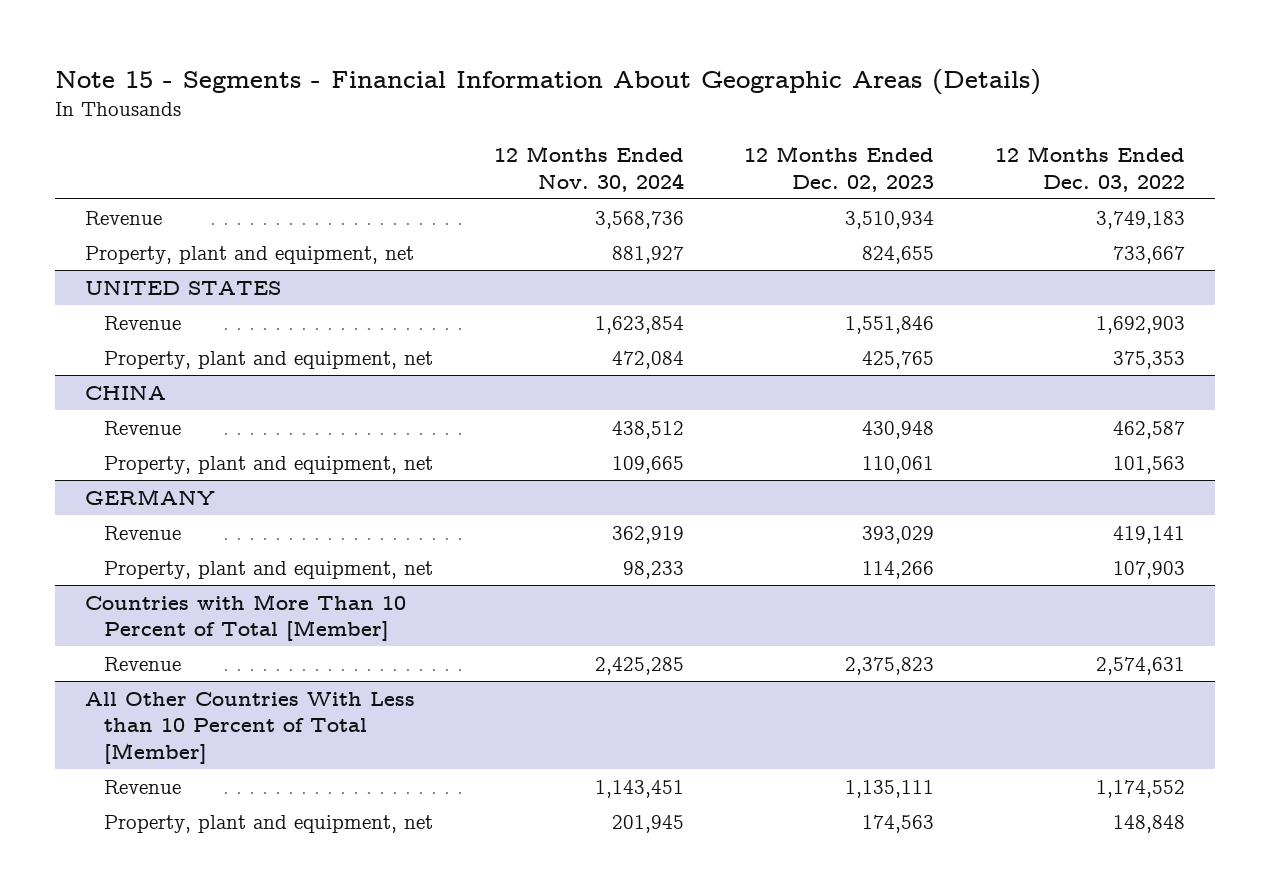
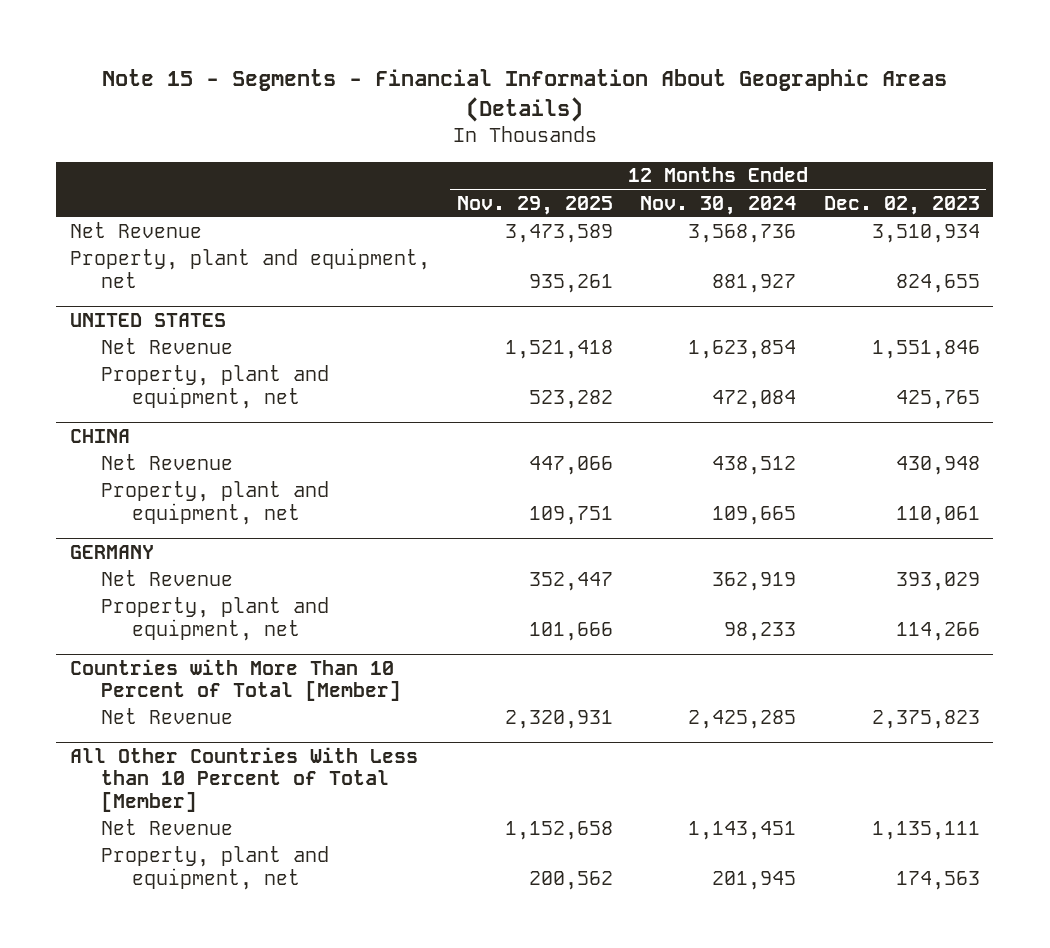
- | 12 Months Ended Nov. 30, 2024 | 12 Months Ended Dec. 02, 2023 | 12 Months Ended Dec. 03, 2022
+ | 12 Months Ended Nov. 29, 2025 | 12 Months Ended Nov. 30, 2024 | 12 Months Ended Dec. 02, 2023
- Revenue | 3,568,736 | 3,510,934 | 3,749,183
+ Net Revenue | 3,473,589 | 3,568,736 | 3,510,934
@ UNITED STATES
- Revenue | 1,623,854 | 1,551,846 | 1,692,903
+ Net Revenue | 1,521,418 | 1,623,854 | 1,551,846
@ CHINA
- Revenue | 438,512 | 430,948 | 462,587
+ Net Revenue | 447,066 | 438,512 | 430,948
@ GERMANY
- Revenue | 362,919 | 393,029 | 419,141
+ Net Revenue | 352,447 | 362,919 | 393,029
@ Countries with More Than 10 Percent of Total [Member]
- Revenue | 2,425,285 | 2,375,823 | 2,574,631
+ Net Revenue | 2,320,931 | 2,425,285 | 2,375,823
@ All Other Countries With Less than 10 Percent of Total [Member]
- Revenue | 1,143,451 | 1,135,111 | 1,174,552
+ Net Revenue | 1,152,658 | 1,143,451 | 1,135,111

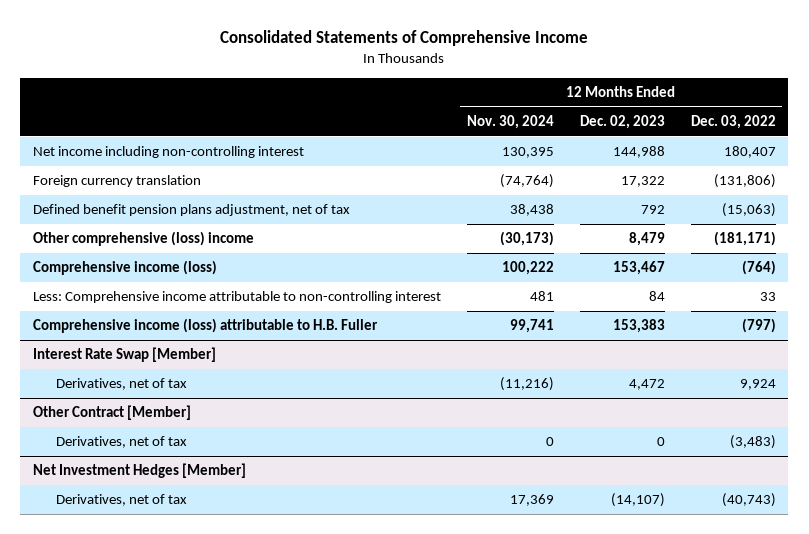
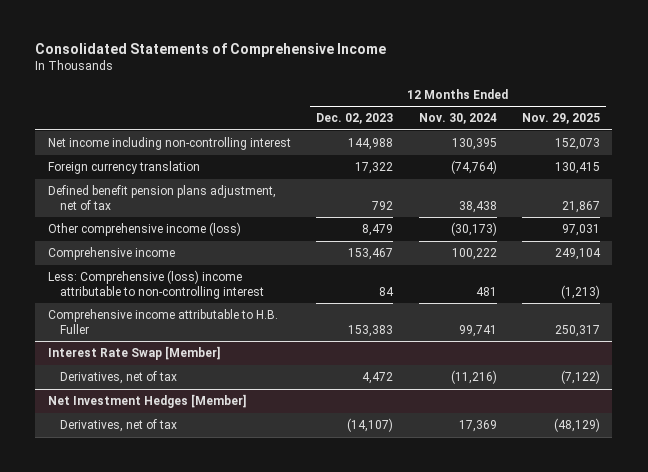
- | 12 Months Ended Nov. 30, 2024 | 12 Months Ended Dec. 02, 2023 | 12 Months Ended Dec. 03, 2022
+ | 12 Months Ended Dec. 02, 2023 | 12 Months Ended Nov. 30, 2024 | 12 Months Ended Nov. 29, 2025
- Other comprehensive (loss) income | (30,173) | 8,479 | (181,171)
- Comprehensive income (loss) | 100,222 | 153,467 | (764)
- Less: Comprehensive income attributable to non-controlling interest | 481 | 84 | 33
- Comprehensive income (loss) attributable to H.B. Fuller | 99,741 | 153,383 | (797)
+ Other comprehensive income (loss) | 8,479 | (30,173) | 97,031
+ Comprehensive income | 153,467 | 100,222 | 249,104
+ Less: Comprehensive (loss) income attributable to non-controlling interest | 84 | 481 | (1,213)
+ Comprehensive income attributable to H.B. Fuller | 153,383 | 99,741 | 250,317
- Other Contract [Member]
- Derivatives, net of tax | 0 | 0 | (3,483)

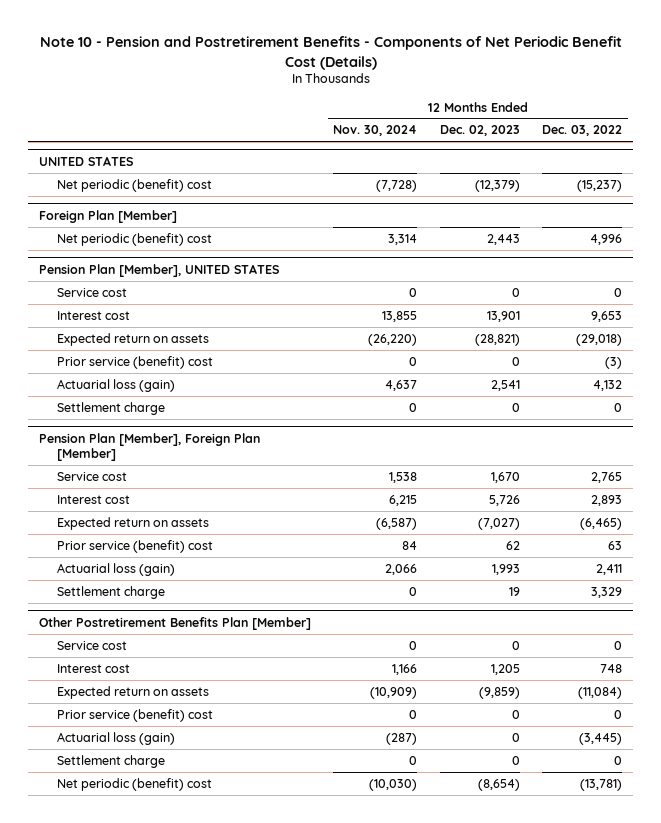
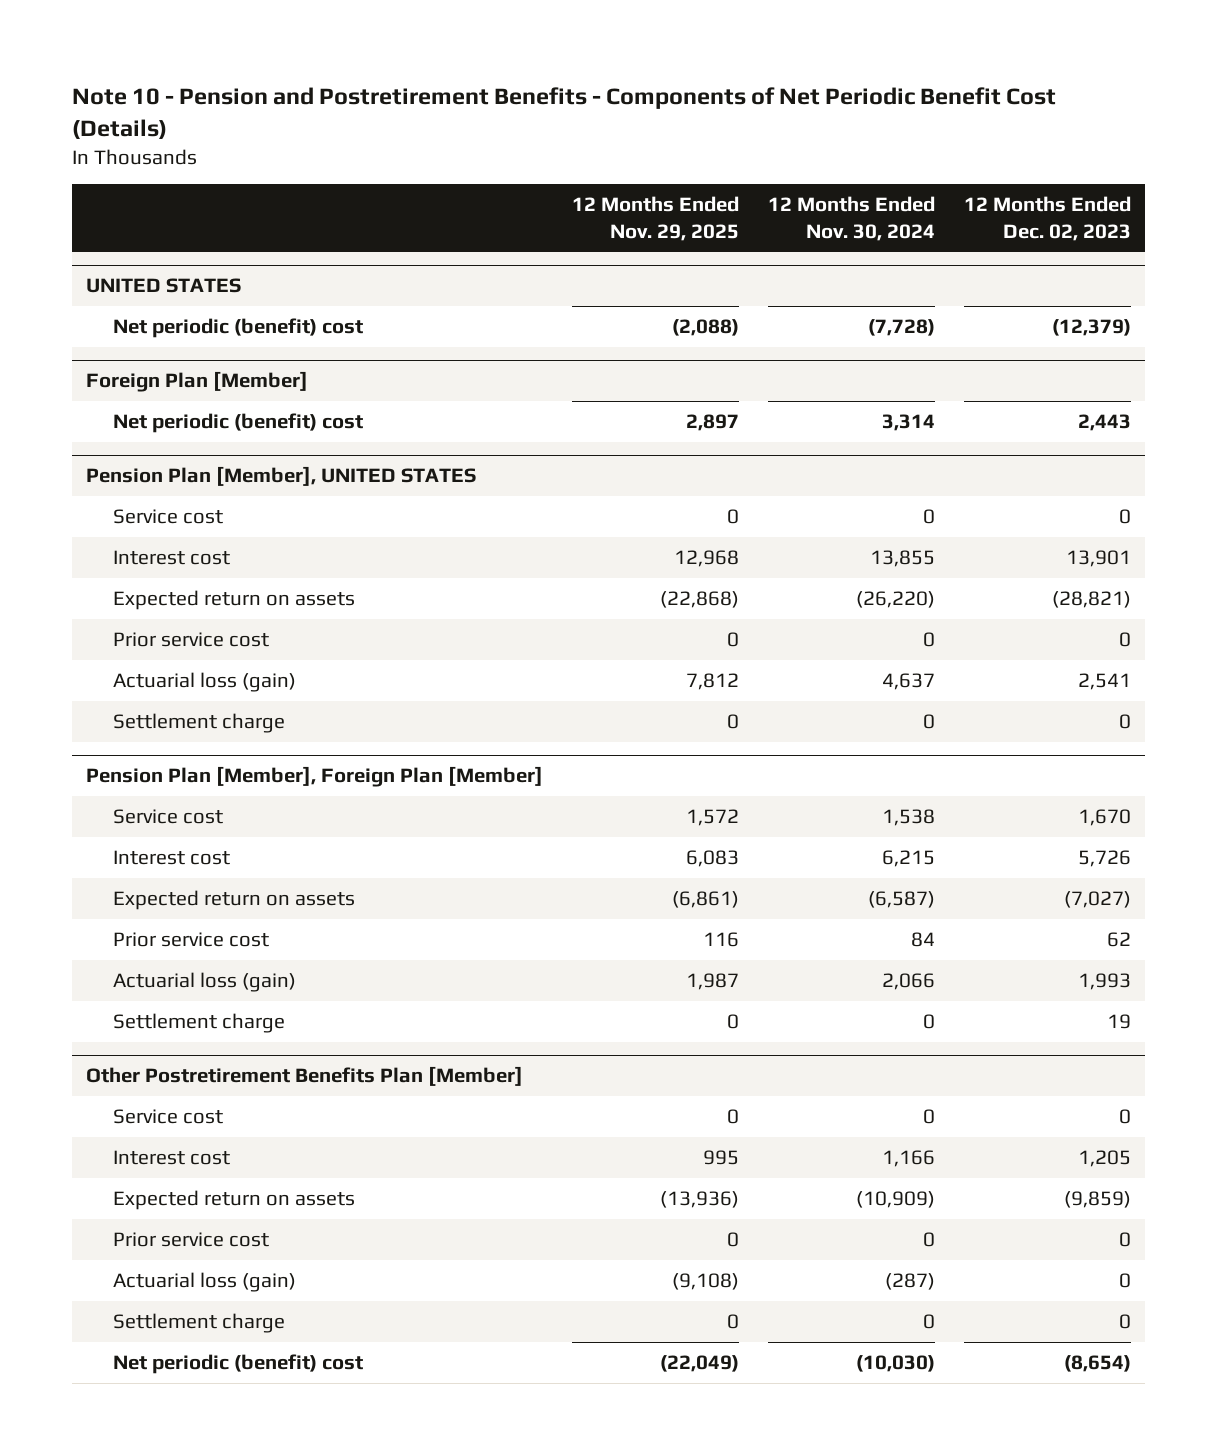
- | 12 Months Ended Nov. 30, 2024 | 12 Months Ended Dec. 02, 2023 | 12 Months Ended Dec. 03, 2022
+ | 12 Months Ended Nov. 29, 2025 | 12 Months Ended Nov. 30, 2024 | 12 Months Ended Dec. 02, 2023
@ Pension Plan [Member], UNITED STATES
- Prior service (benefit) cost | 0 | 0 | (3)
+ Prior service cost | 0 | 0 | 0
@ Pension Plan [Member], Foreign Plan [Member]
- Prior service (benefit) cost | 84 | 62 | 63
+ Prior service cost | 116 | 84 | 62
@ Other Postretirement Benefits Plan [Member]
- Prior service (benefit) cost | 0 | 0 | 0
+ Prior service cost | 0 | 0 | 0

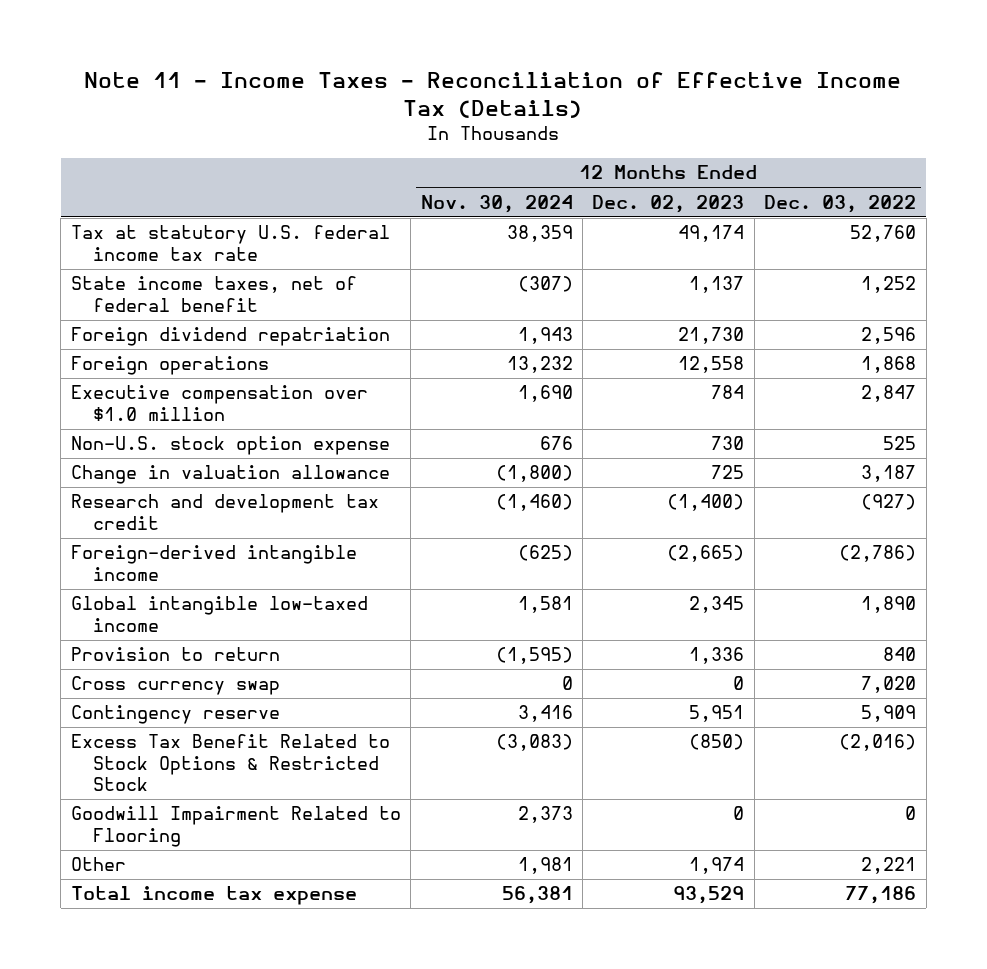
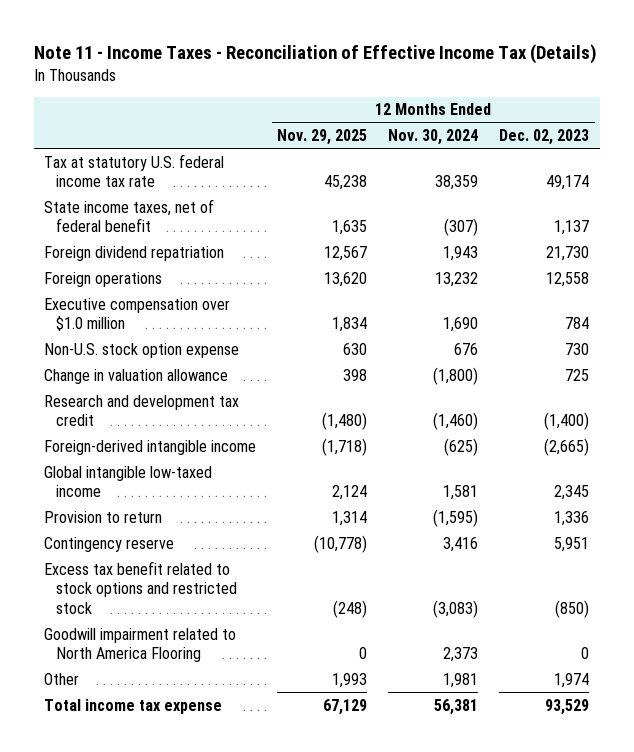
- | 12 Months Ended Nov. 30, 2024 | 12 Months Ended Dec. 02, 2023 | 12 Months Ended Dec. 03, 2022
+ | 12 Months Ended Nov. 29, 2025 | 12 Months Ended Nov. 30, 2024 | 12 Months Ended Dec. 02, 2023
- Cross currency swap | 0 | 0 | 7,020
- Excess Tax Benefit Related to Stock Options & Restricted Stock | (3,083) | (850) | (2,016)
- Goodwill Impairment Related to Flooring | 2,373 | 0 | 0
+ Excess tax benefit related to stock options and restricted stock | (248) | (3,083) | (850)
+ Goodwill impairment related to North America Flooring | 0 | 2,373 | 0

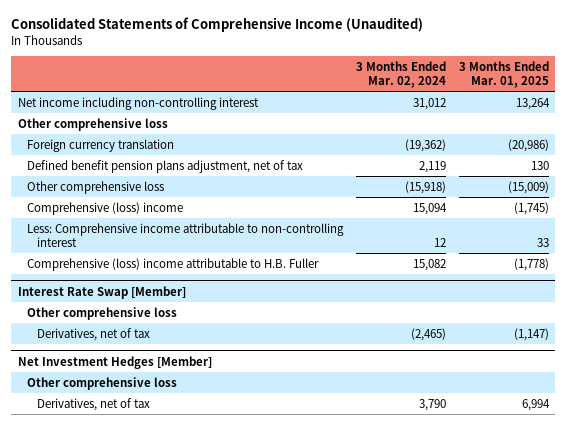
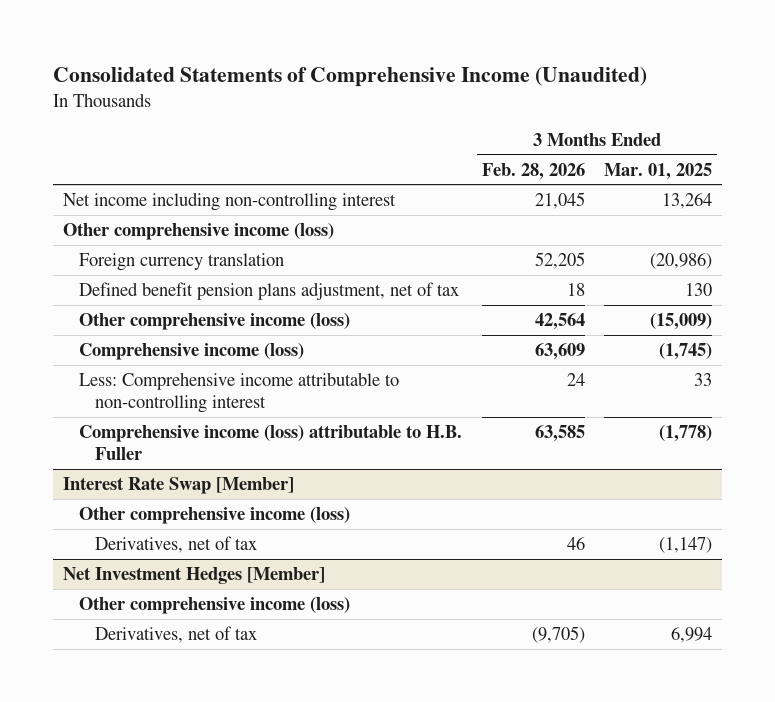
- | 3 Months Ended Mar. 02, 2024 | 3 Months Ended Mar. 01, 2025
+ | 3 Months Ended Feb. 28, 2026 | 3 Months Ended Mar. 01, 2025
- Other comprehensive loss
+ Other comprehensive income (loss)
- Other comprehensive loss | (15,918) | (15,009)
- Comprehensive (loss) income | 15,094 | (1,745)
+ Other comprehensive income (loss) | 42,564 | (15,009)
+ Comprehensive income (loss) | 63,609 | (1,745)
- Comprehensive (loss) income attributable to H.B. Fuller | 15,082 | (1,778)
+ Comprehensive income (loss) attributable to H.B. Fuller | 63,585 | (1,778)
@ Interest Rate Swap [Member]
- Other comprehensive loss
+ Other comprehensive income (loss)
@ Net Investment Hedges [Member]
- Other comprehensive loss
+ Other comprehensive income (loss)

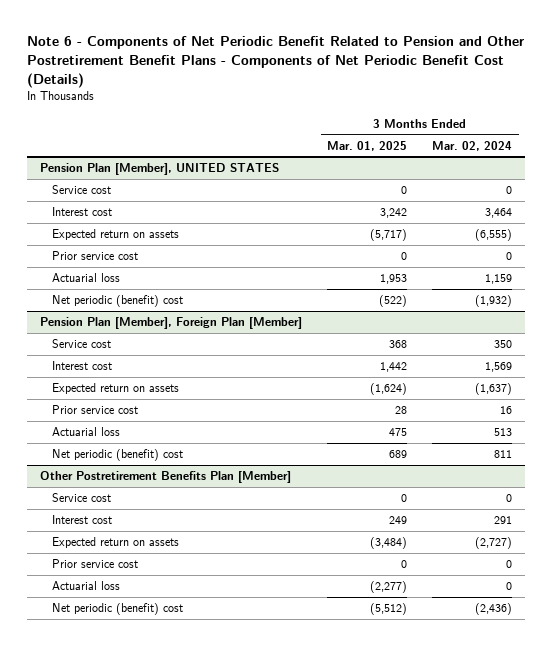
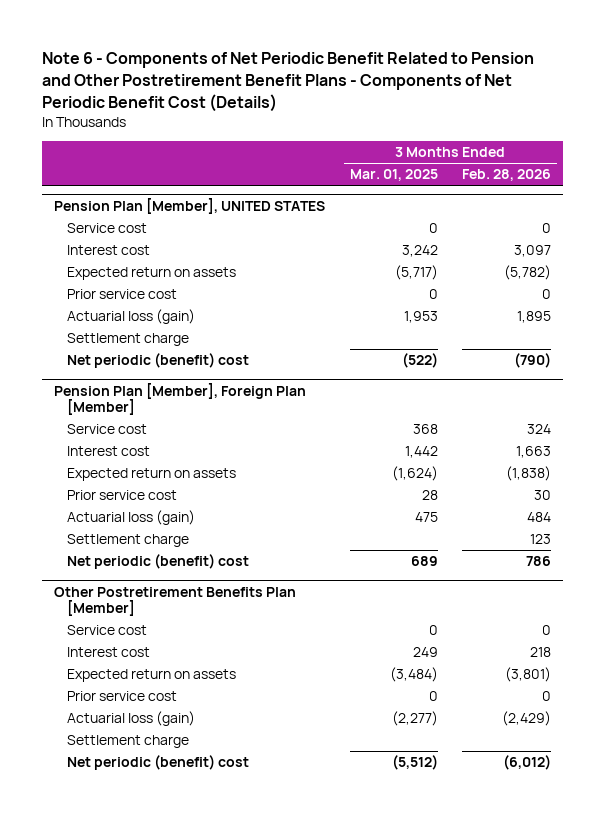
- | 3 Months Ended Mar. 01, 2025 | 3 Months Ended Mar. 02, 2024
+ | 3 Months Ended Mar. 01, 2025 | 3 Months Ended Feb. 28, 2026
@ Pension Plan [Member], UNITED STATES
- Actuarial loss | 1,953 | 1,159
+ Actuarial loss (gain) | 1,953 | 1,895
+ Settlement charge
@ Pension Plan [Member], Foreign Plan [Member]
- Actuarial loss | 475 | 513
+ Actuarial loss (gain) | 475 | 484
+ Settlement charge | | 123
@ Other Postretirement Benefits Plan [Member]
- Actuarial loss | (2,277) | 0
+ Actuarial loss (gain) | (2,277) | (2,429)
+ Settlement charge

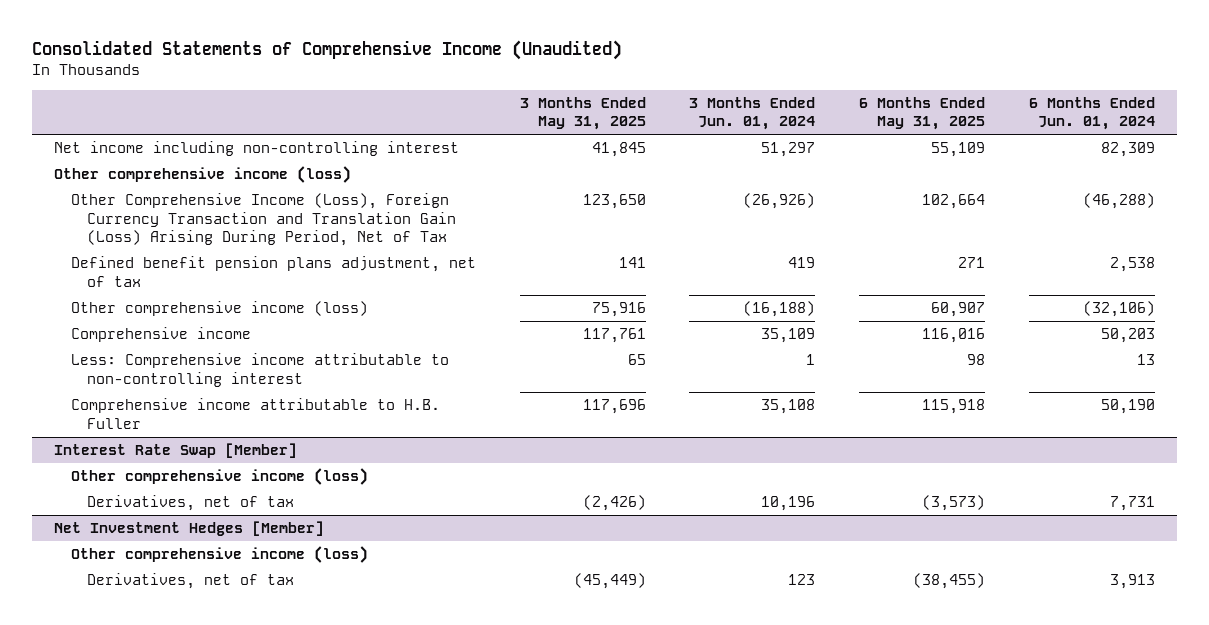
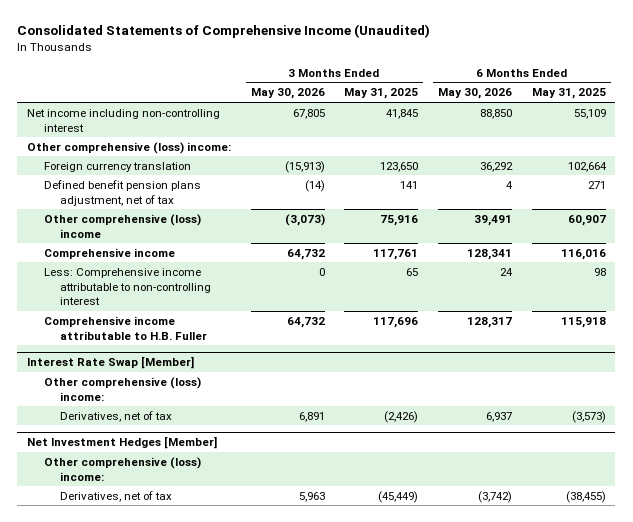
- | 3 Months Ended May 31, 2025 | 3 Months Ended Jun. 01, 2024 | 6 Months Ended May 31, 2025 | 6 Months Ended Jun. 01, 2024
+ | 3 Months Ended May 30, 2026 | 3 Months Ended May 31, 2025 | 6 Months Ended May 30, 2026 | 6 Months Ended May 31, 2025
- Other comprehensive income (loss)
- Other Comprehensive Income (Loss), Foreign Currency Transaction and Translation Gain (Loss) Arising During Period, Net of Tax | 123,650 | (26,926) | 102,664 | (46,288)
+ Other comprehensive (loss) income:
+ Foreign currency translation | (15,913) | 123,650 | 36,292 | 102,664
- Other comprehensive income (loss) | 75,916 | (16,188) | 60,907 | (32,106)
+ Other comprehensive (loss) income | (3,073) | 75,916 | 39,491 | 60,907
@ Interest Rate Swap [Member]
- Other comprehensive income (loss)
+ Other comprehensive (loss) income:
@ Net Investment Hedges [Member]
- Other comprehensive income (loss)
+ Other comprehensive (loss) income:

